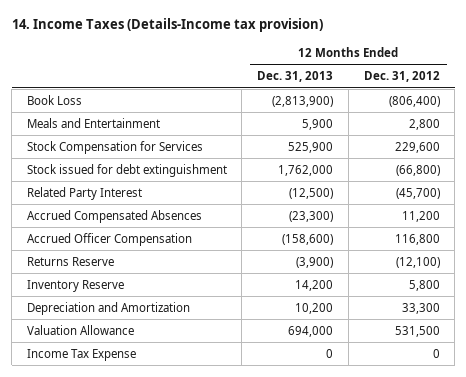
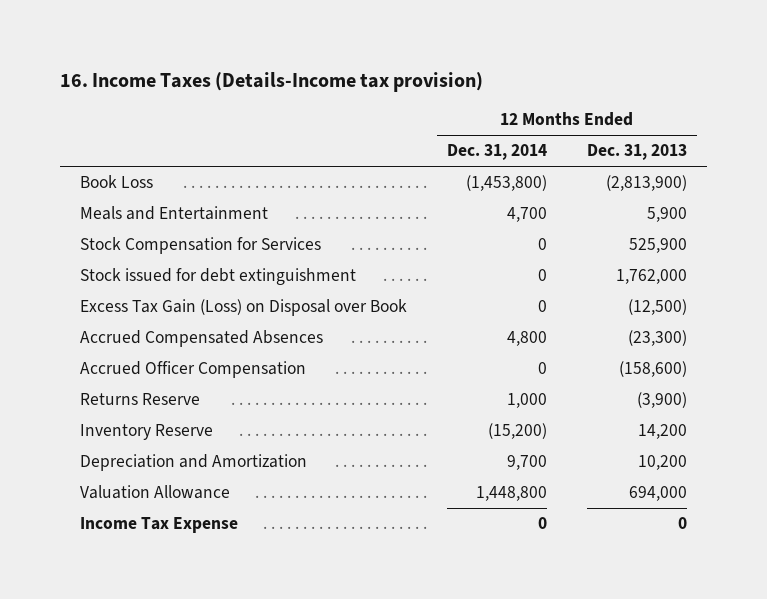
- 14. Income Taxes (Details-Income tax provision)
+ 16. Income Taxes (Details-Income tax provision)
- | 12 Months Ended Dec. 31, 2013 | 12 Months Ended Dec. 31, 2012
+ | 12 Months Ended Dec. 31, 2014 | 12 Months Ended Dec. 31, 2013
- Related Party Interest | (12,500) | (45,700)
+ Excess Tax Gain (Loss) on Disposal over Book | 0 | (12,500)

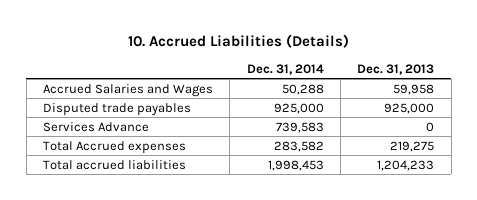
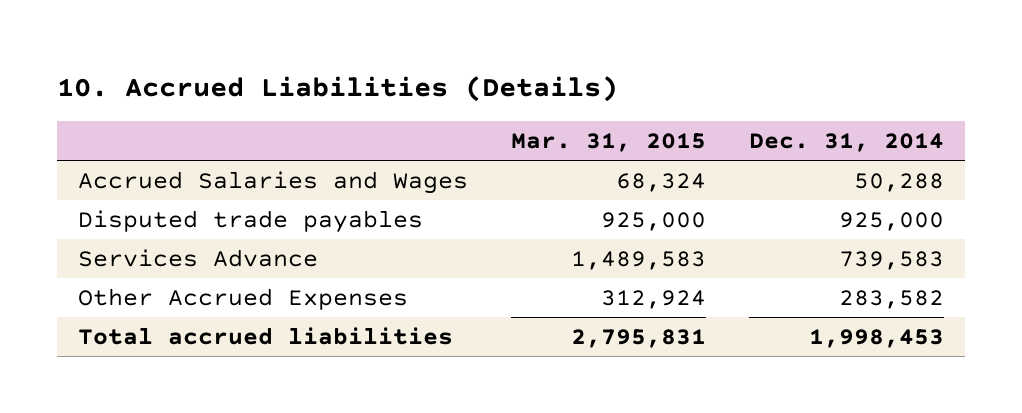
- | Dec. 31, 2014 | Dec. 31, 2013
+ | Mar. 31, 2015 | Dec. 31, 2014
- Total Accrued expenses | 283,582 | 219,275
+ Other Accrued Expenses | 312,924 | 283,582

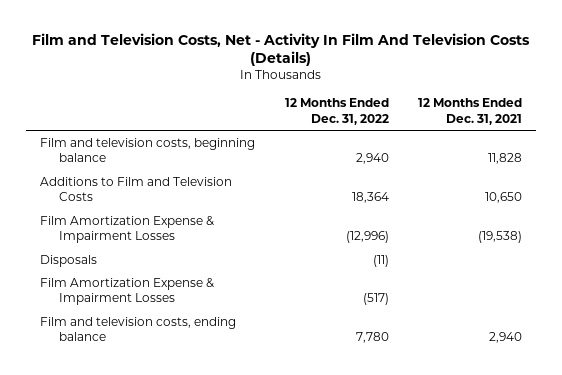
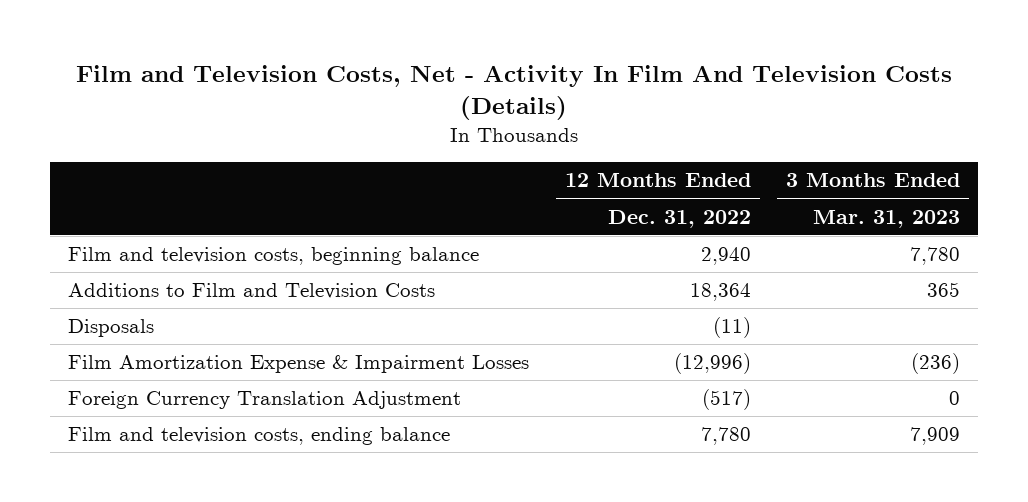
- | 12 Months Ended Dec. 31, 2022 | 12 Months Ended Dec. 31, 2021
+ | 12 Months Ended Dec. 31, 2022 | 3 Months Ended Mar. 31, 2023
- Film Amortization Expense & Impairment Losses | (517) |
moved down: Film Amortization Expense & Impairment Losses | (12,996) | (236)
+ Foreign Currency Translation Adjustment | (517) | 0

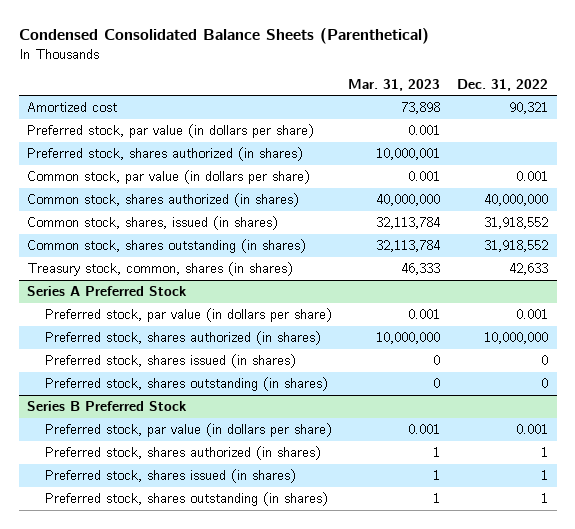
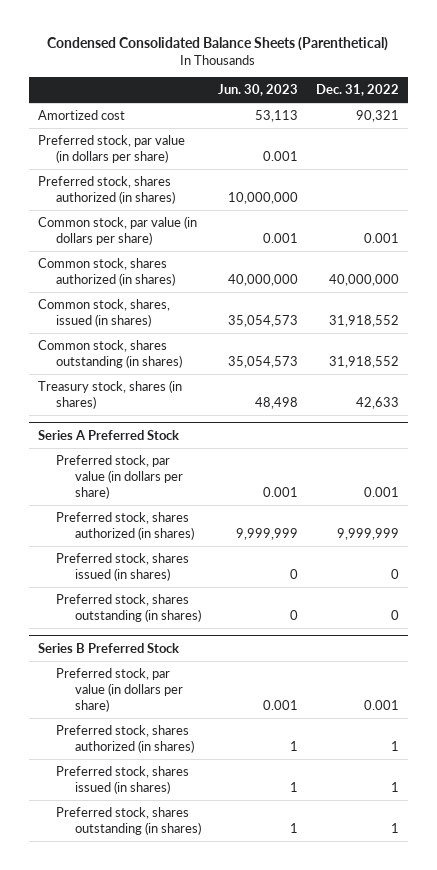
- | Mar. 31, 2023 | Dec. 31, 2022
+ | Jun. 30, 2023 | Dec. 31, 2022
- Treasury stock, common, shares (in shares) | 46,333 | 42,633
+ Treasury stock, shares (in shares) | 48,498 | 42,633
@ Series A Preferred Stock
- Preferred stock, shares authorized (in shares) | 10,000,000 | 10,000,000
+ Preferred stock, shares authorized (in shares) | 9,999,999 | 9,999,999

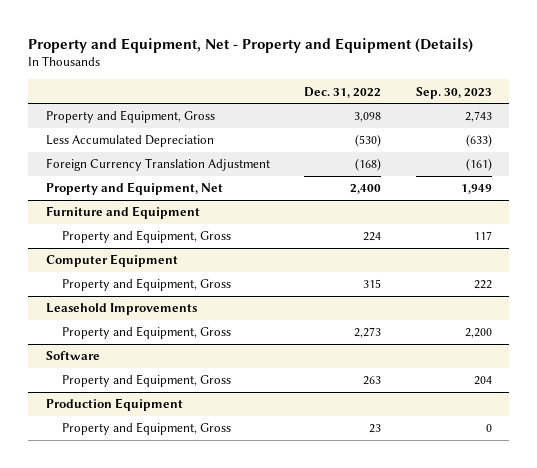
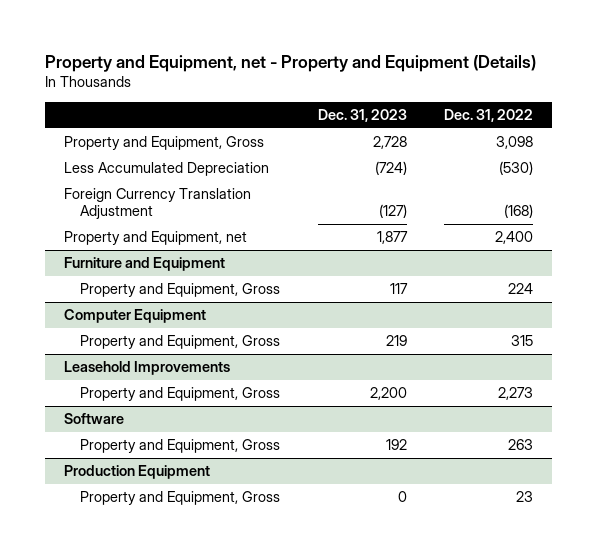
- Property and Equipment, Net - Property and Equipment (Details)
+ Property and Equipment, net - Property and Equipment (Details)
- | Dec. 31, 2022 | Sep. 30, 2023
+ | Dec. 31, 2023 | Dec. 31, 2022
- Property and Equipment, Net | 2,400 | 1,949
+ Property and Equipment, net | 1,877 | 2,400

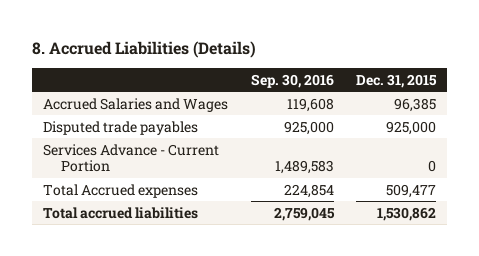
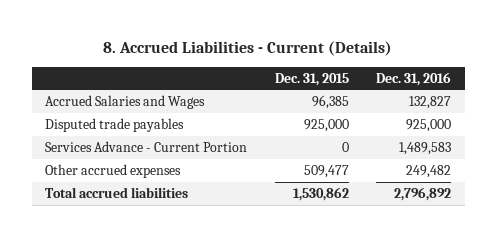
- 8. Accrued Liabilities (Details)
+ 8. Accrued Liabilities - Current (Details)
- | Sep. 30, 2016 | Dec. 31, 2015
+ | Dec. 31, 2015 | Dec. 31, 2016
- Total Accrued expenses | 224,854 | 509,477
+ Other accrued expenses | 509,477 | 249,482

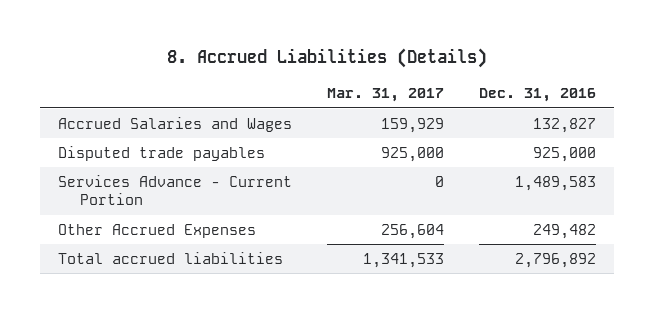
- 8. Accrued Liabilities - Current (Details)
+ 8. Accrued Liabilities (Details)
- | Dec. 31, 2015 | Dec. 31, 2016
+ | Mar. 31, 2017 | Dec. 31, 2016
- Other accrued expenses | 509,477 | 249,482
+ Other Accrued Expenses | 256,604 | 249,482

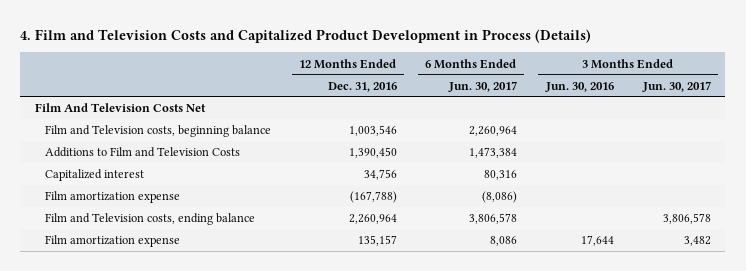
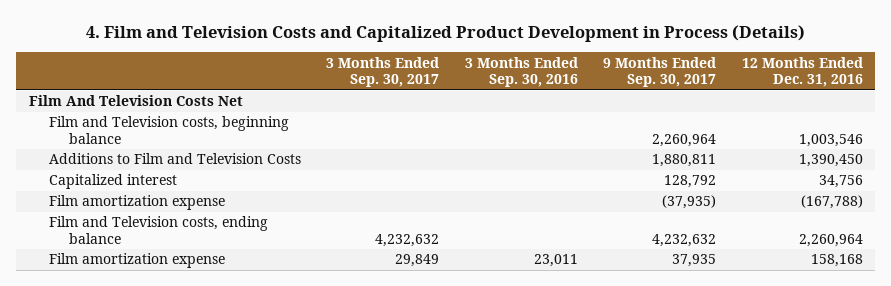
- | 12 Months Ended Dec. 31, 2016 | 6 Months Ended Jun. 30, 2017 | 3 Months Ended Jun. 30, 2016 | 3 Months Ended Jun. 30, 2017
+ | 3 Months Ended Sep. 30, 2017 | 3 Months Ended Sep. 30, 2016 | 9 Months Ended Sep. 30, 2017 | 12 Months Ended Dec. 31, 2016
- Film amortization expense | 135,157 | 8,086 | 17,644 | 3,482
+ Film amortization expense | 29,849 | 23,011 | 37,935 | 158,168

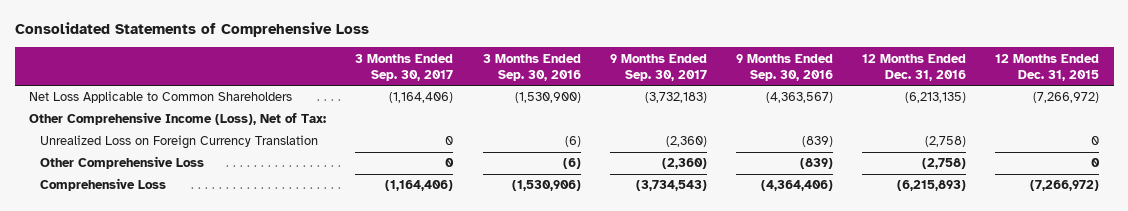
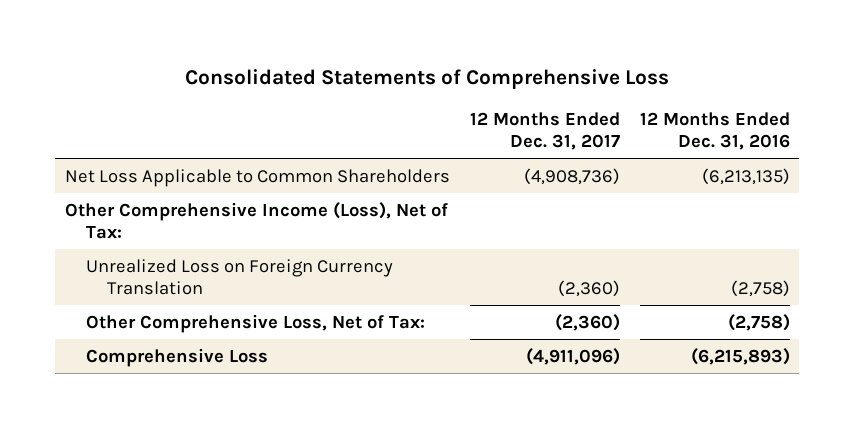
- | 3 Months Ended Sep. 30, 2017 | 3 Months Ended Sep. 30, 2016 | 9 Months Ended Sep. 30, 2017 | 9 Months Ended Sep. 30, 2016 | 12 Months Ended Dec. 31, 2016 | 12 Months Ended Dec. 31, 2015
+ | 12 Months Ended Dec. 31, 2017 | 12 Months Ended Dec. 31, 2016
- Other Comprehensive Loss | 0 | (6) | (2,360) | (839) | (2,758) | 0
+ Other Comprehensive Loss, Net of Tax: | (2,360) | (2,758)

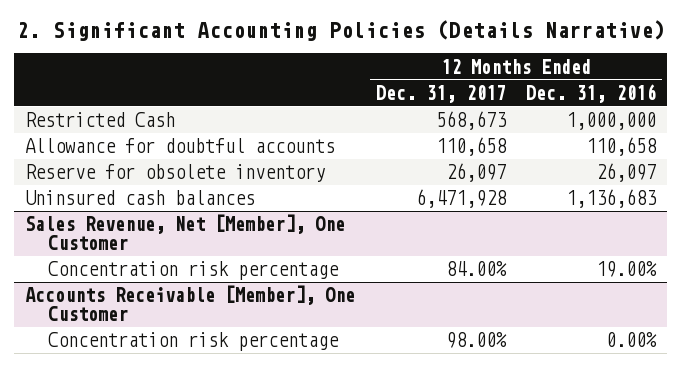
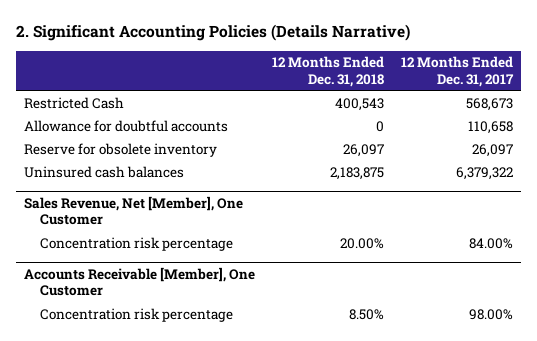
- | 12 Months Ended Dec. 31, 2017 | 12 Months Ended Dec. 31, 2016
+ | 12 Months Ended Dec. 31, 2018 | 12 Months Ended Dec. 31, 2017
- Uninsured cash balances | 6,471,928 | 1,136,683
+ Uninsured cash balances | 2,183,875 | 6,379,322

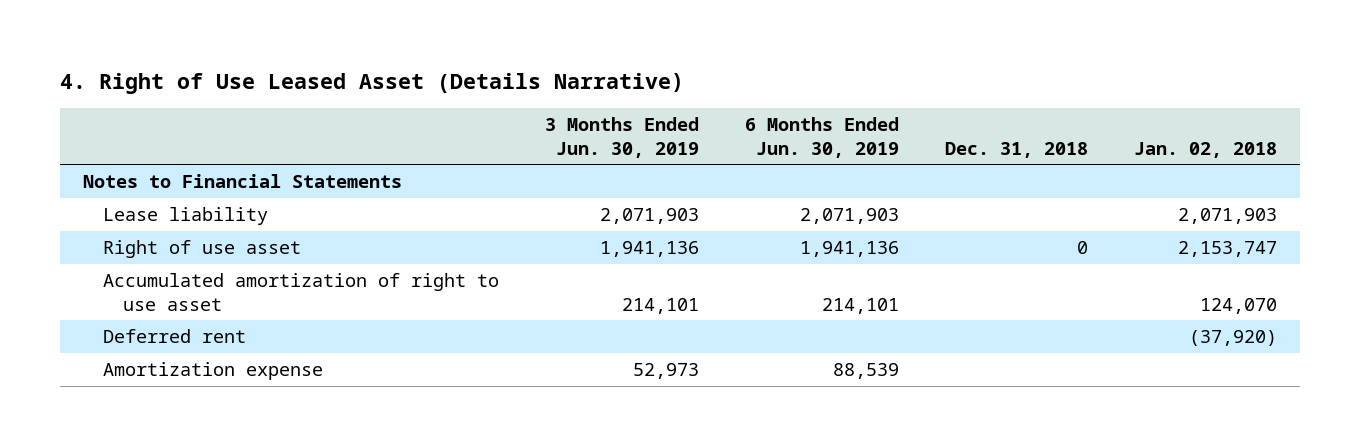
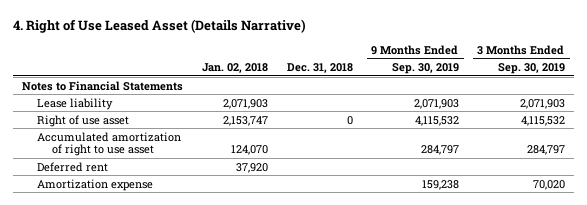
- | 3 Months Ended Jun. 30, 2019 | 6 Months Ended Jun. 30, 2019 | Dec. 31, 2018 | Jan. 02, 2018
+ | Jan. 02, 2018 | Dec. 31, 2018 | 9 Months Ended Sep. 30, 2019 | 3 Months Ended Sep. 30, 2019
- Deferred rent | | | | (37,920)
+ Deferred rent | 37,920 | | |

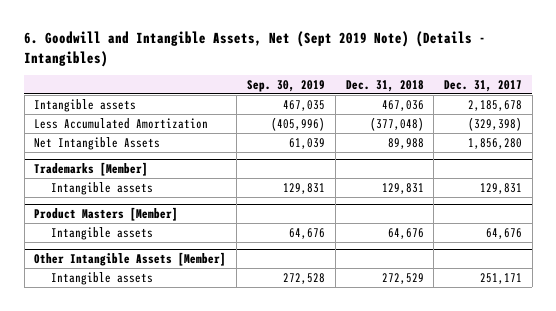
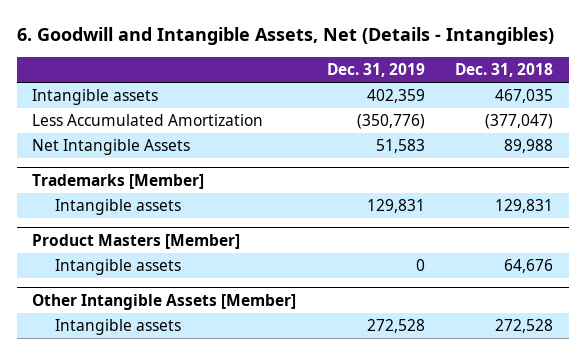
- 6. Goodwill and Intangible Assets, Net (Sept 2019 Note) (Details - Intangibles)
+ 6. Goodwill and Intangible Assets, Net (Details - Intangibles)
- | Sep. 30, 2019 | Dec. 31, 2018 | Dec. 31, 2017
+ | Dec. 31, 2019 | Dec. 31, 2018
- Intangible assets | 467,035 | 467,036 | 2,185,678
- Less Accumulated Amortization | (405,996) | (377,048) | (329,398)
+ Intangible assets | 402,359 | 467,035
+ Less Accumulated Amortization | (350,776) | (377,047)
@ Other Intangible Assets [Member]
- Intangible assets | 272,528 | 272,529 | 251,171
+ Intangible assets | 272,528 | 272,528

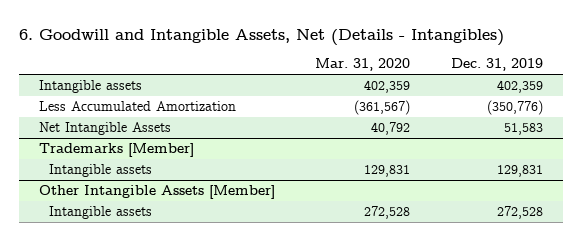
- | Dec. 31, 2019 | Dec. 31, 2018
+ | Mar. 31, 2020 | Dec. 31, 2019
- Product Masters [Member]
- Intangible assets | 0 | 64,676

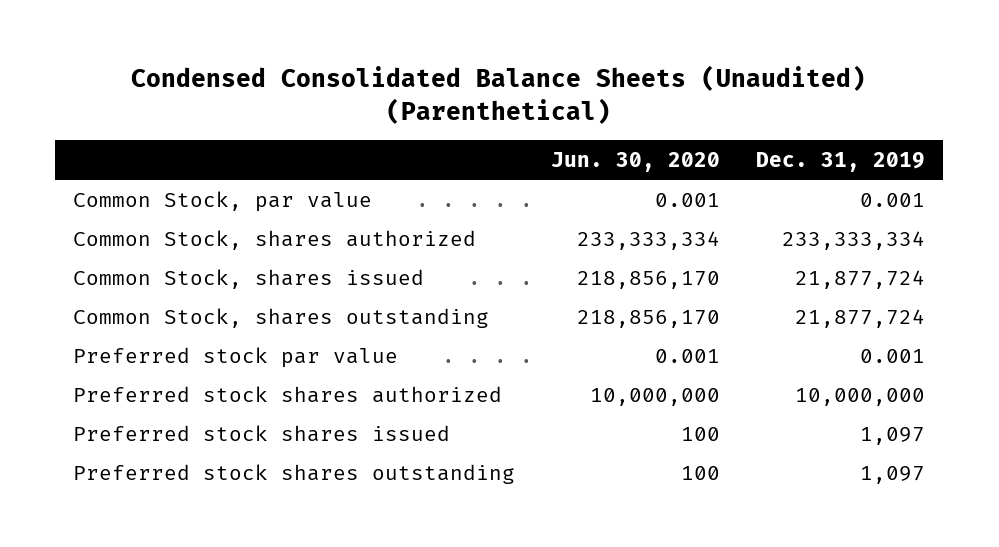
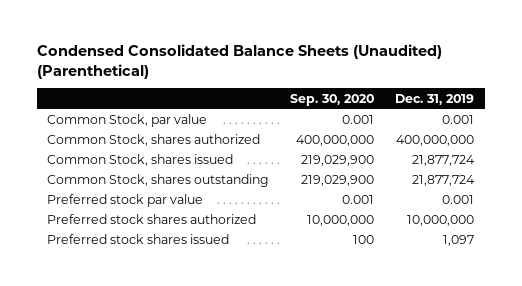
- | Jun. 30, 2020 | Dec. 31, 2019
+ | Sep. 30, 2020 | Dec. 31, 2019
- Common Stock, shares authorized | 233,333,334 | 233,333,334
+ Common Stock, shares authorized | 400,000,000 | 400,000,000
- Preferred stock shares outstanding | 100 | 1,097

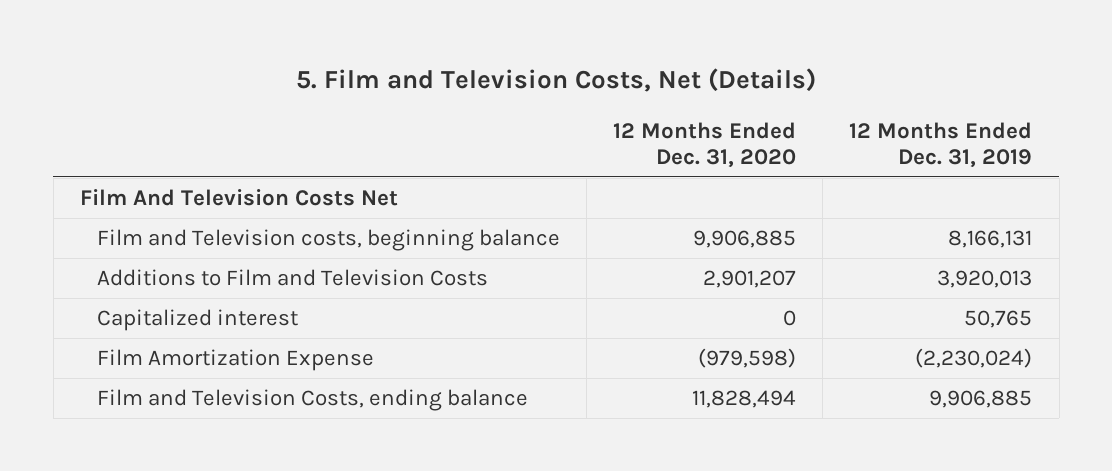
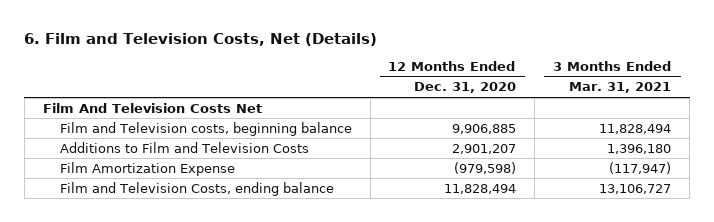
- 5. Film and Television Costs, Net (Details)
+ 6. Film and Television Costs, Net (Details)
- | 12 Months Ended Dec. 31, 2020 | 12 Months Ended Dec. 31, 2019
+ | 12 Months Ended Dec. 31, 2020 | 3 Months Ended Mar. 31, 2021
- Capitalized interest | 0 | 50,765

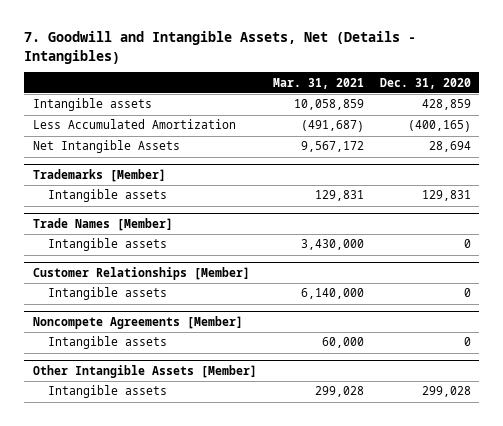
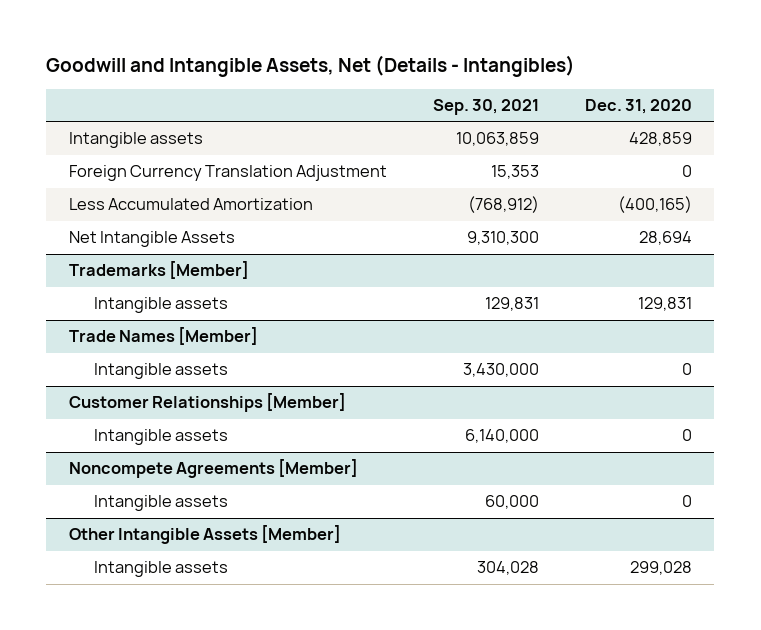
- 7. Goodwill and Intangible Assets, Net (Details - Intangibles)
+ Goodwill and Intangible Assets, Net (Details - Intangibles)
- | Mar. 31, 2021 | Dec. 31, 2020
+ | Sep. 30, 2021 | Dec. 31, 2020
+ Foreign Currency Translation Adjustment | 15,353 | 0

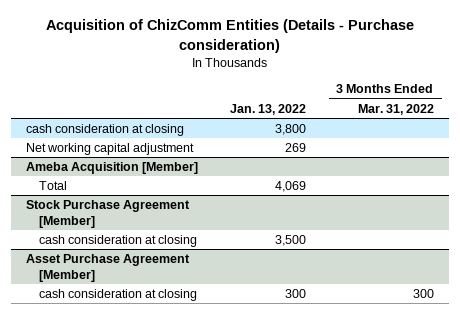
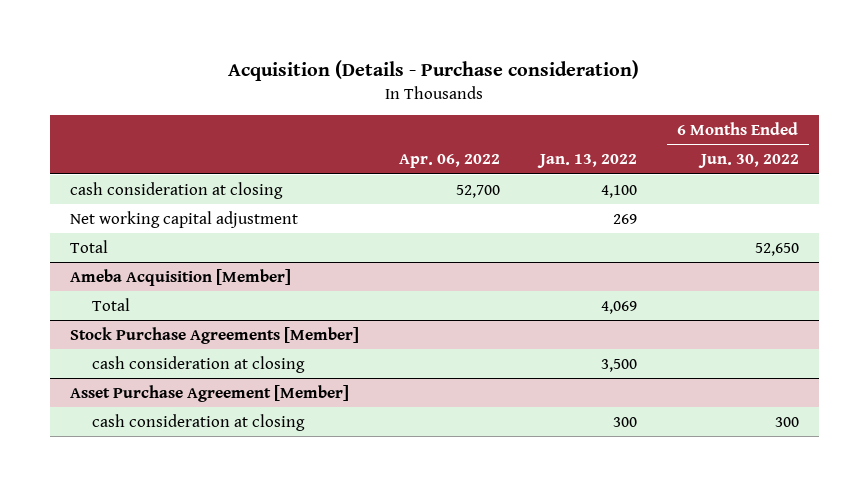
- Acquisition of ChizComm Entities (Details - Purchase consideration)
+ Acquisition (Details - Purchase consideration)
- | Jan. 13, 2022 | 3 Months Ended Mar. 31, 2022
+ | Apr. 06, 2022 | Jan. 13, 2022 | 6 Months Ended Jun. 30, 2022
- cash consideration at closing | 3,800 |
+ cash consideration at closing | 52,700 | 4,100 |
+ Total | | | 52,650
- Stock Purchase Agreement [Member]
+ Stock Purchase Agreements [Member]

